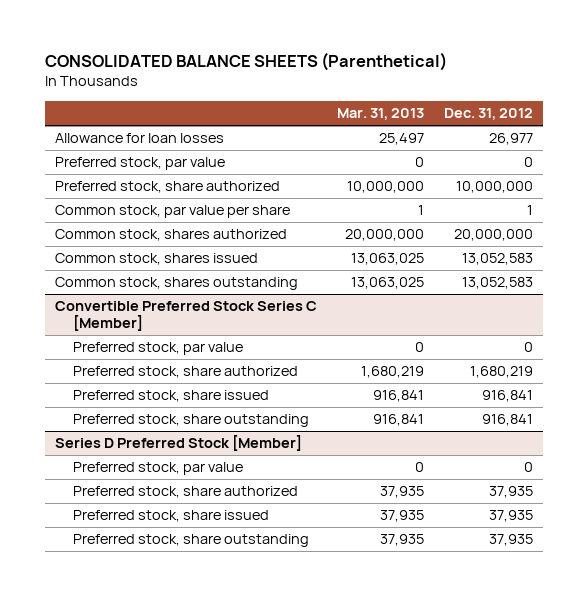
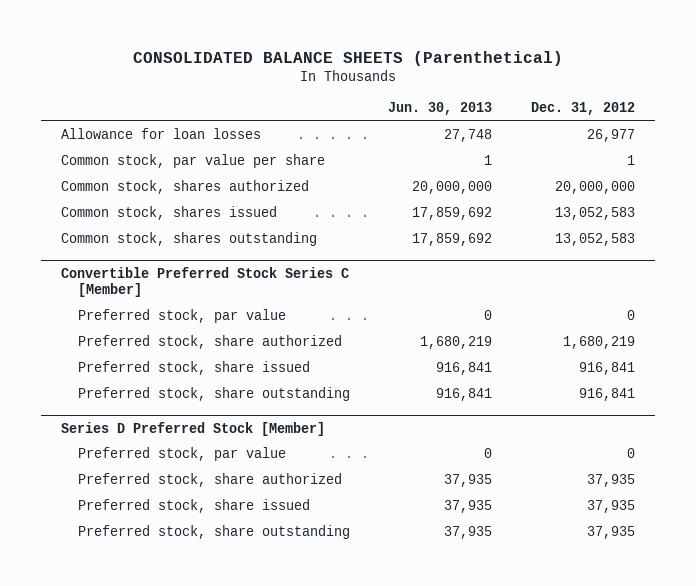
- | Mar. 31, 2013 | Dec. 31, 2012
+ | Jun. 30, 2013 | Dec. 31, 2012
- Preferred stock, par value | 0 | 0
- Preferred stock, share authorized | 10,000,000 | 10,000,000

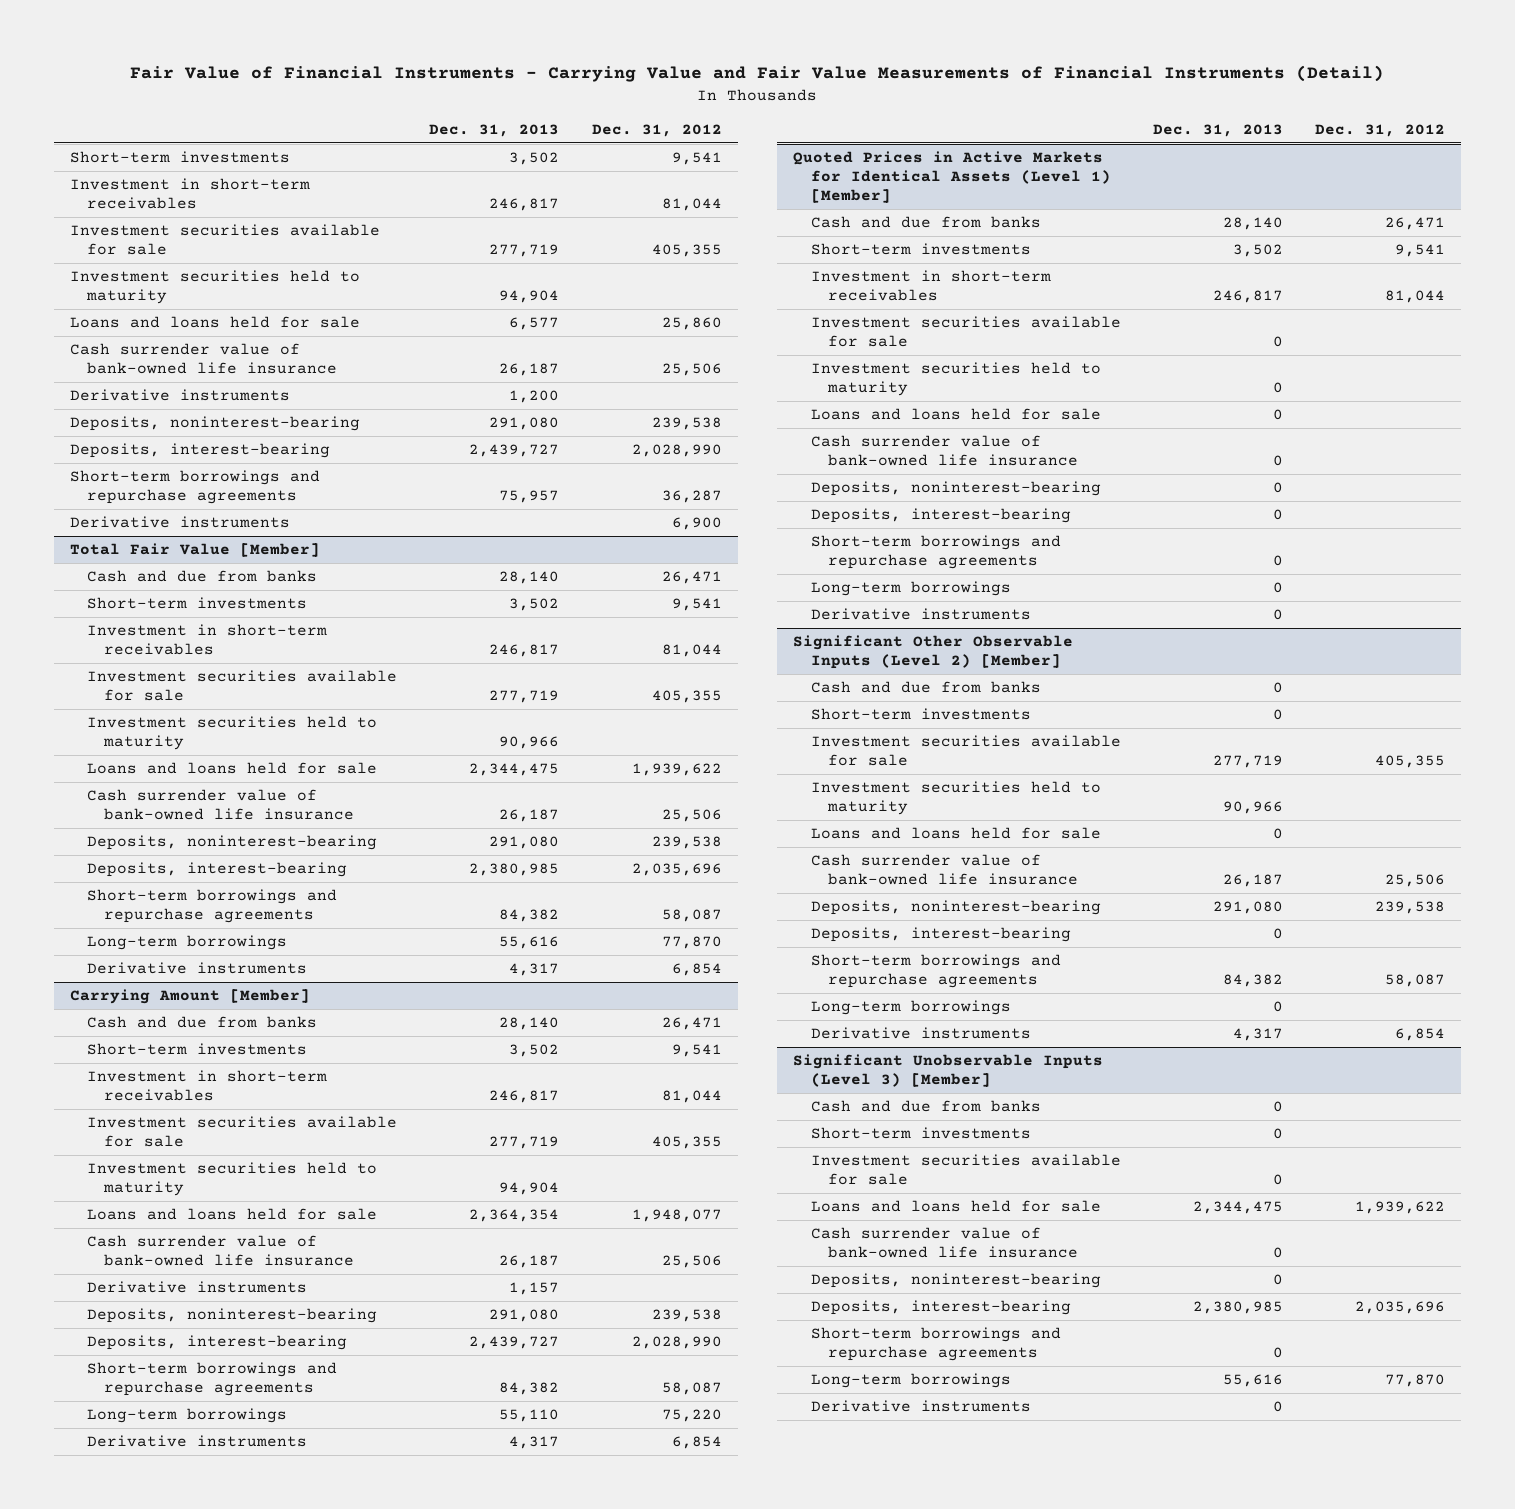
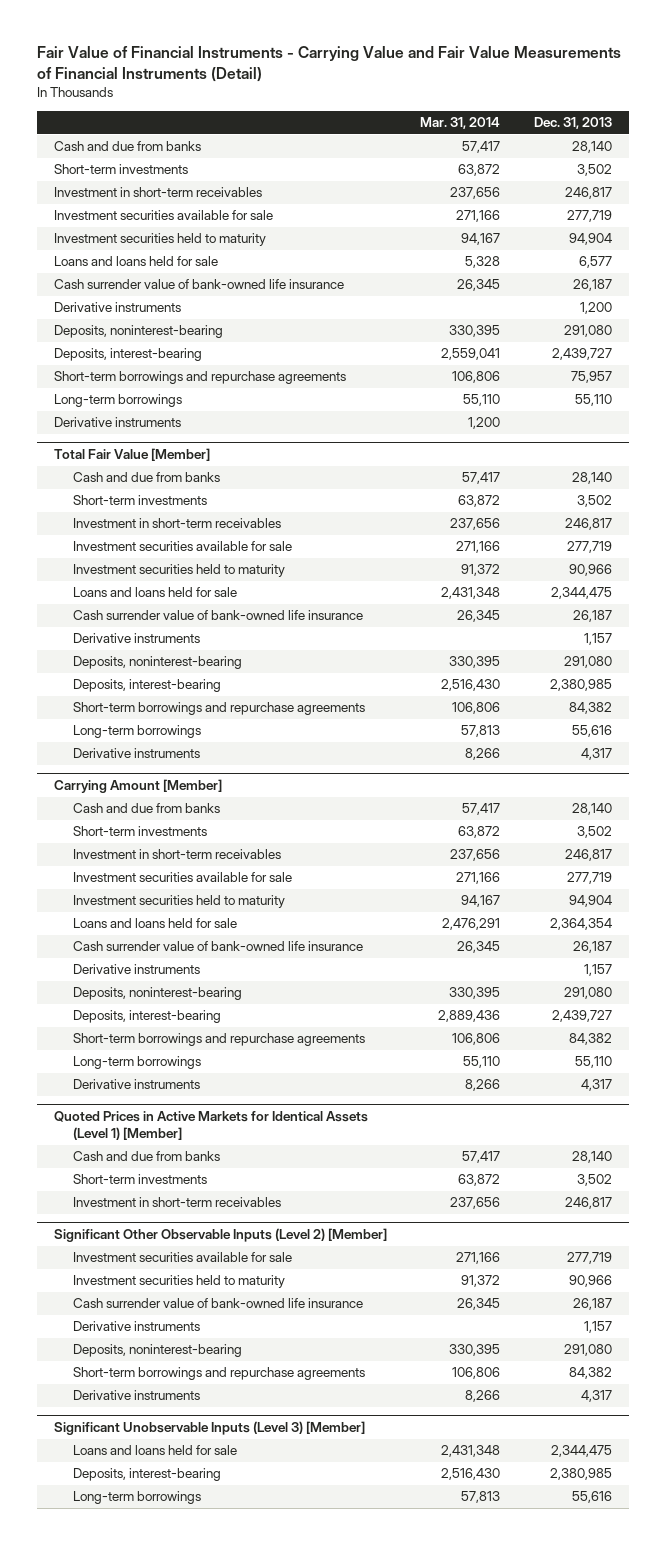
- | Dec. 31, 2013 | Dec. 31, 2012
+ | Mar. 31, 2014 | Dec. 31, 2013
+ Cash and due from banks | 57,417 | 28,140
+ Long-term borrowings | 55,110 | 55,110
@ Total Fair Value [Member]
+ Derivative instruments | | 1,157
@ Quoted Prices in Active Markets for Identical Assets (Level 1) [Member]
- Investment securities available for sale | 0 |
- Investment securities held to maturity | 0 |
- Loans and loans held for sale | 0 |
- Cash surrender value of bank-owned life insurance | 0 |
- Deposits, noninterest-bearing | 0 |
- Deposits, interest-bearing | 0 |
- Short-term borrowings and repurchase agreements | 0 |
- Long-term borrowings | 0 |
- Derivative instruments | 0 |
@ Significant Other Observable Inputs (Level 2) [Member]
- Cash and due from banks | 0 |
- Short-term investments | 0 |
- Loans and loans held for sale | 0 |
+ Derivative instruments | | 1,157
- Deposits, interest-bearing | 0 |
- Long-term borrowings | 0 |
@ Significant Unobservable Inputs (Level 3) [Member]
- Cash and due from banks | 0 |
- Short-term investments | 0 |
- Investment securities available for sale | 0 |
- Cash surrender value of bank-owned life insurance | 0 |
- Deposits, noninterest-bearing | 0 |
- Short-term borrowings and repurchase agreements | 0 |
- Derivative instruments | 0 |

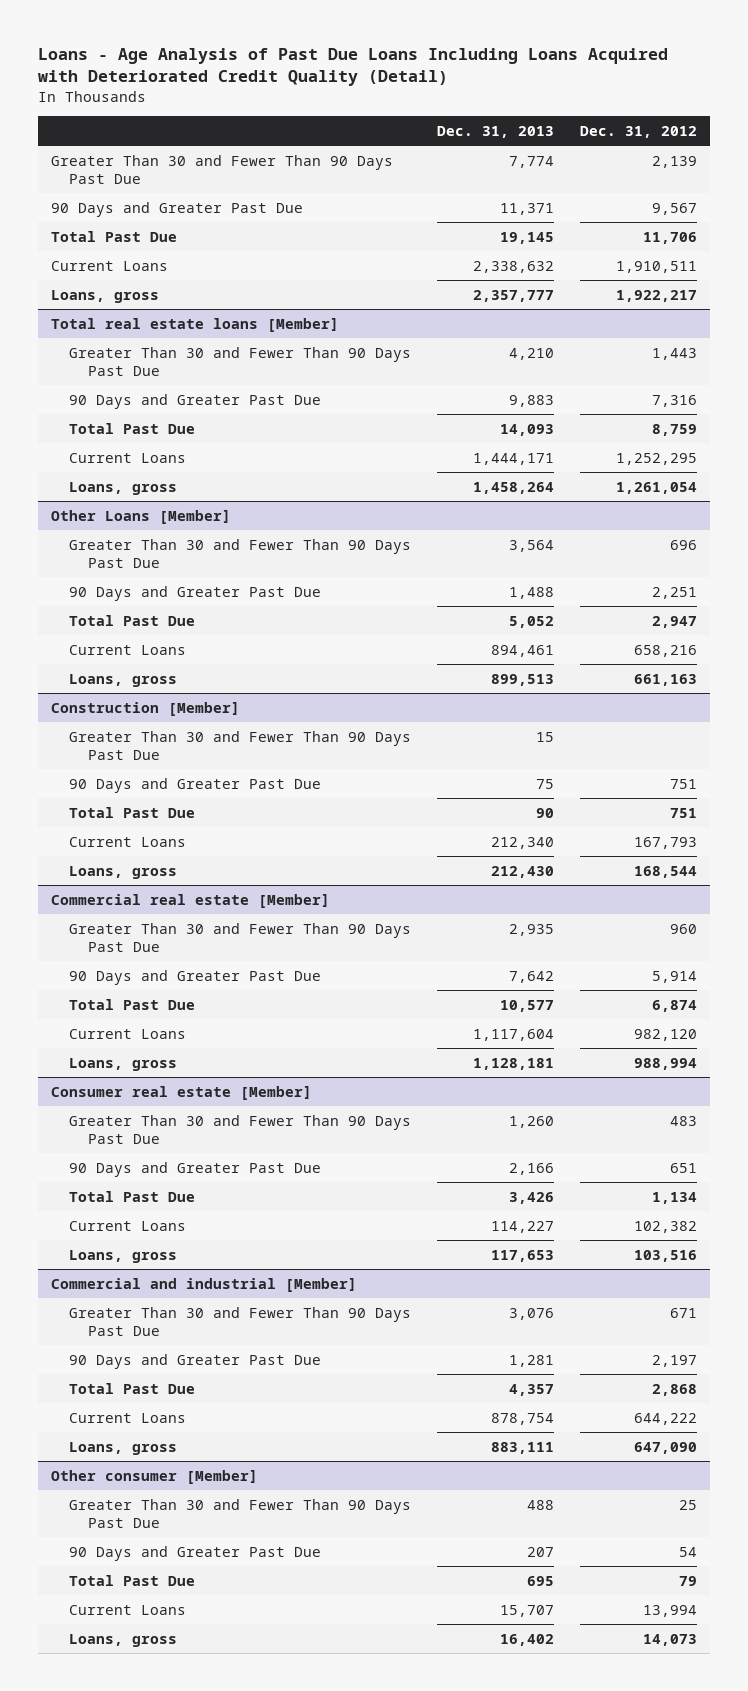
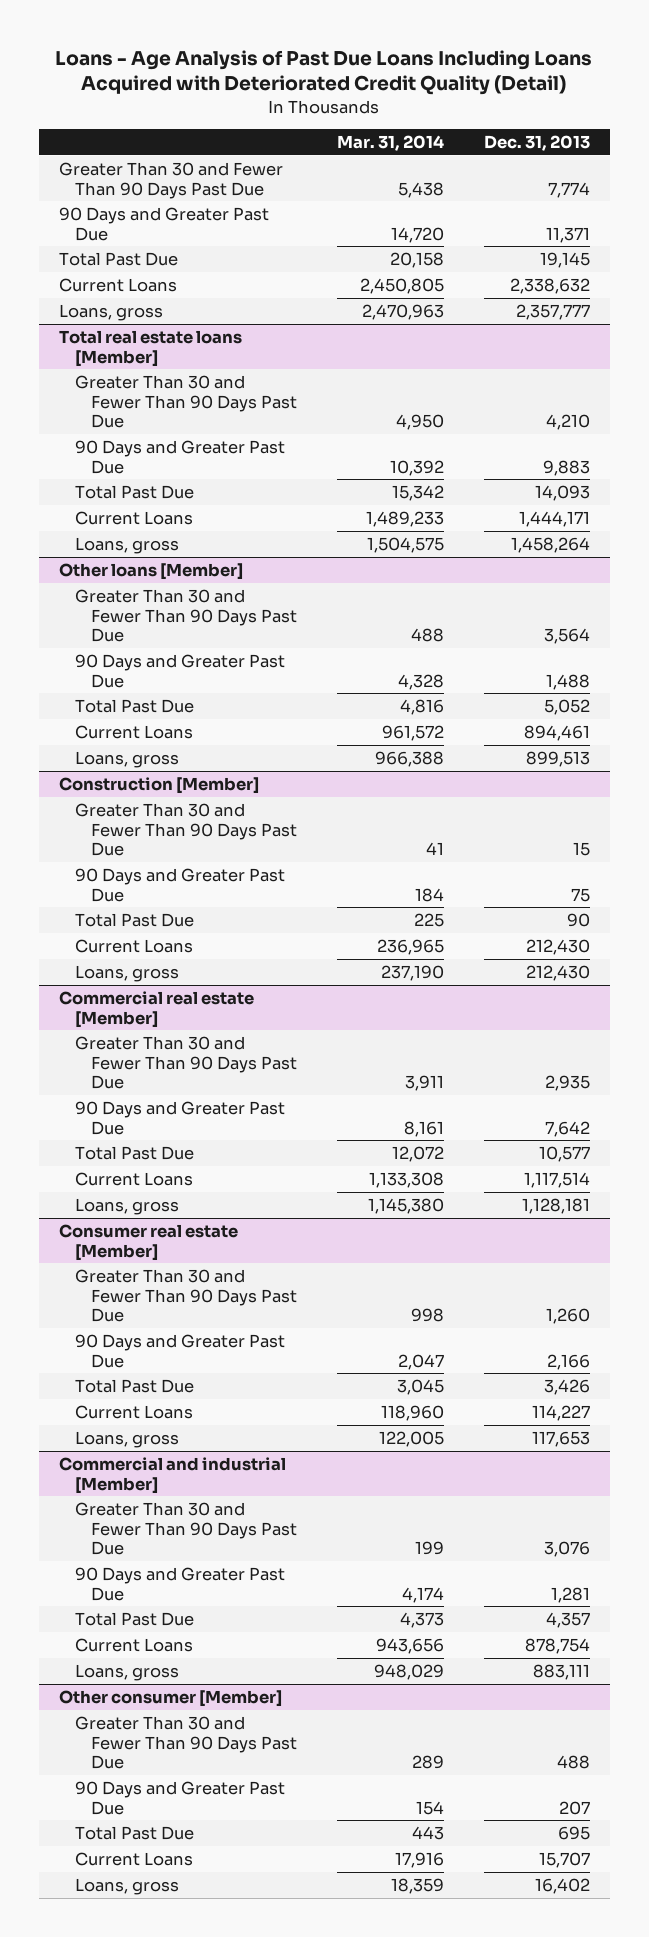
- | Dec. 31, 2013 | Dec. 31, 2012
+ | Mar. 31, 2014 | Dec. 31, 2013
- Other Loans [Member]
+ Other loans [Member]
@ Construction [Member]
- Current Loans | 212,340 | 167,793
+ Current Loans | 236,965 | 212,430
@ Commercial real estate [Member]
- Current Loans | 1,117,604 | 982,120
+ Current Loans | 1,133,308 | 1,117,514

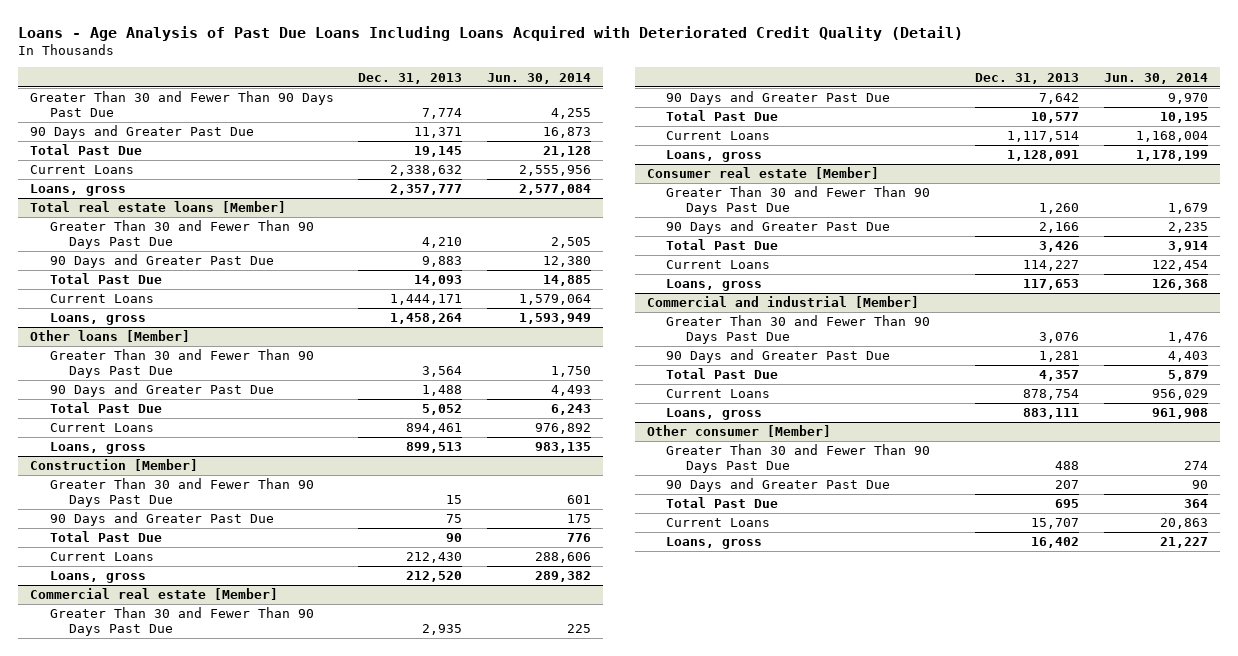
- | Mar. 31, 2014 | Dec. 31, 2013
+ | Dec. 31, 2013 | Jun. 30, 2014
@ Construction [Member]
- Loans, gross | 237,190 | 212,430
+ Loans, gross | 212,520 | 289,382
@ Commercial real estate [Member]
- Loans, gross | 1,145,380 | 1,128,181
+ Loans, gross | 1,128,091 | 1,178,199

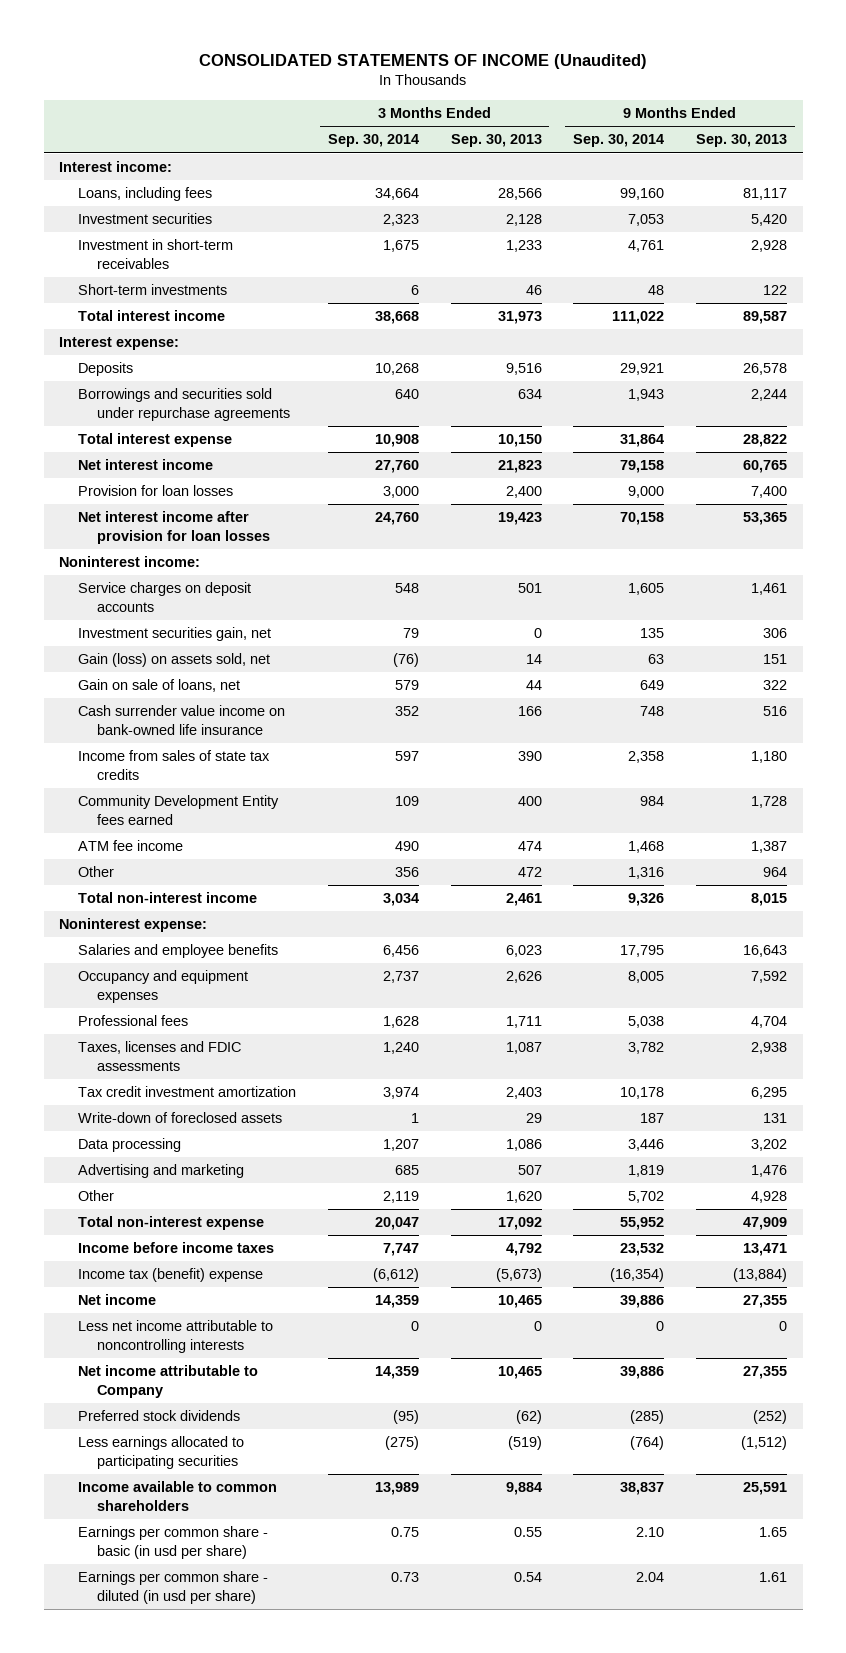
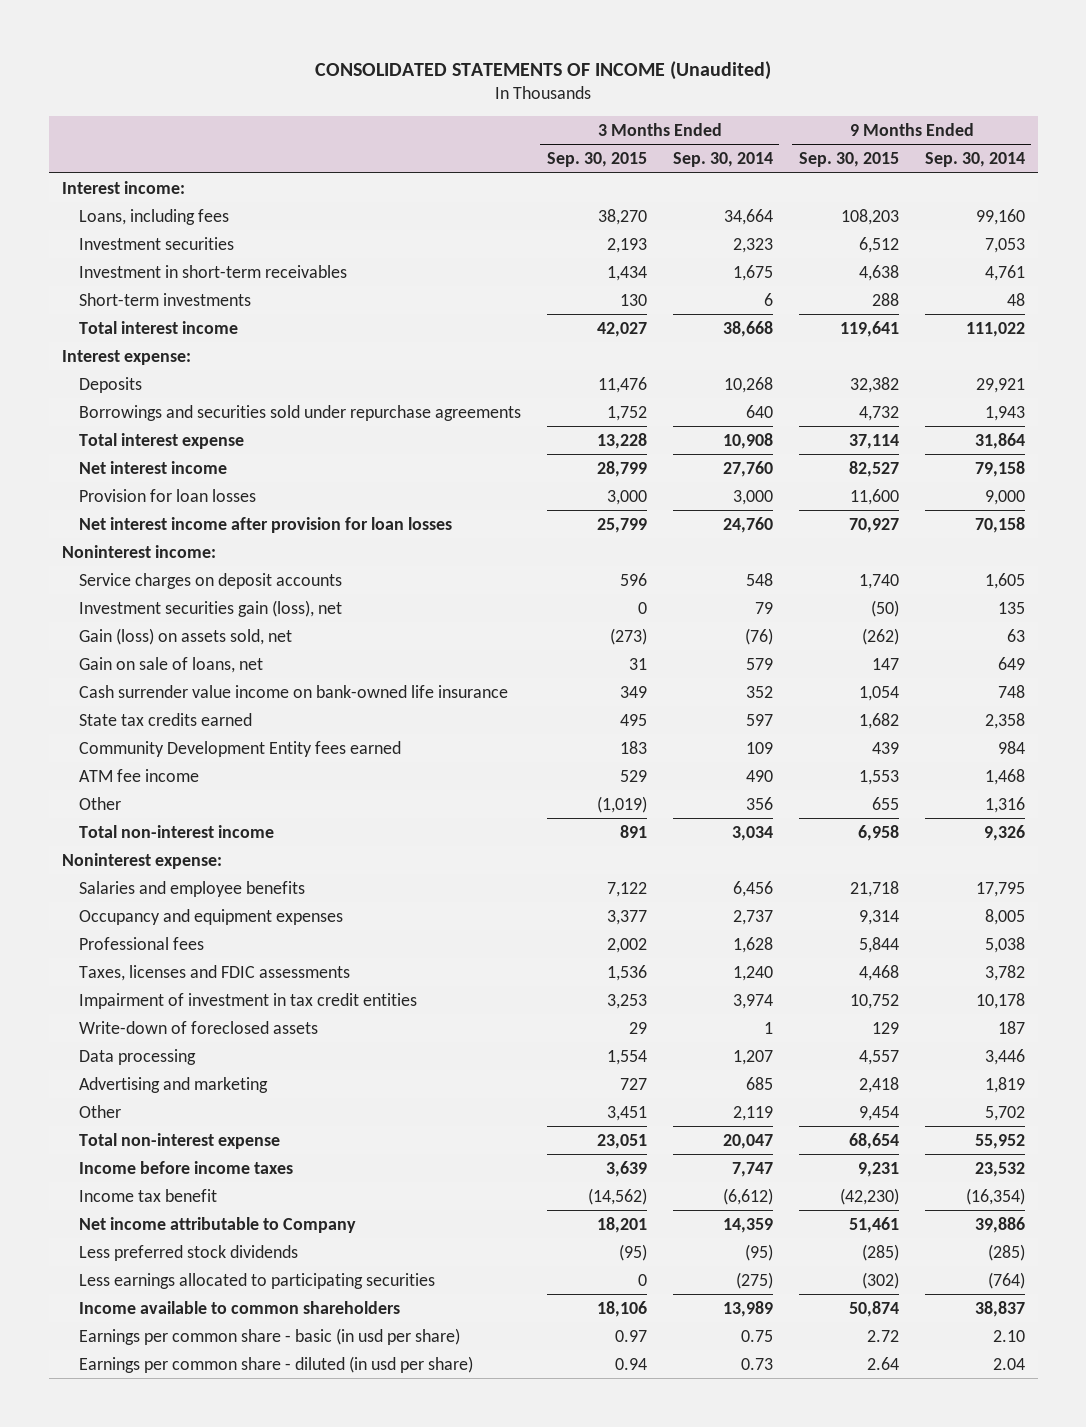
- | 3 Months Ended Sep. 30, 2014 | 3 Months Ended Sep. 30, 2013 | 9 Months Ended Sep. 30, 2014 | 9 Months Ended Sep. 30, 2013
+ | 3 Months Ended Sep. 30, 2015 | 3 Months Ended Sep. 30, 2014 | 9 Months Ended Sep. 30, 2015 | 9 Months Ended Sep. 30, 2014
- Investment securities gain, net | 79 | 0 | 135 | 306
+ Investment securities gain (loss), net | 0 | 79 | (50) | 135
- Income from sales of state tax credits | 597 | 390 | 2,358 | 1,180
+ State tax credits earned | 495 | 597 | 1,682 | 2,358
- Tax credit investment amortization | 3,974 | 2,403 | 10,178 | 6,295
+ Impairment of investment in tax credit entities | 3,253 | 3,974 | 10,752 | 10,178
- Income tax (benefit) expense | (6,612) | (5,673) | (16,354) | (13,884)
- Net income | 14,359 | 10,465 | 39,886 | 27,355
- Less net income attributable to noncontrolling interests | 0 | 0 | 0 | 0
+ Income tax benefit | (14,562) | (6,612) | (42,230) | (16,354)
- Preferred stock dividends | (95) | (62) | (285) | (252)
+ Less preferred stock dividends | (95) | (95) | (285) | (285)

